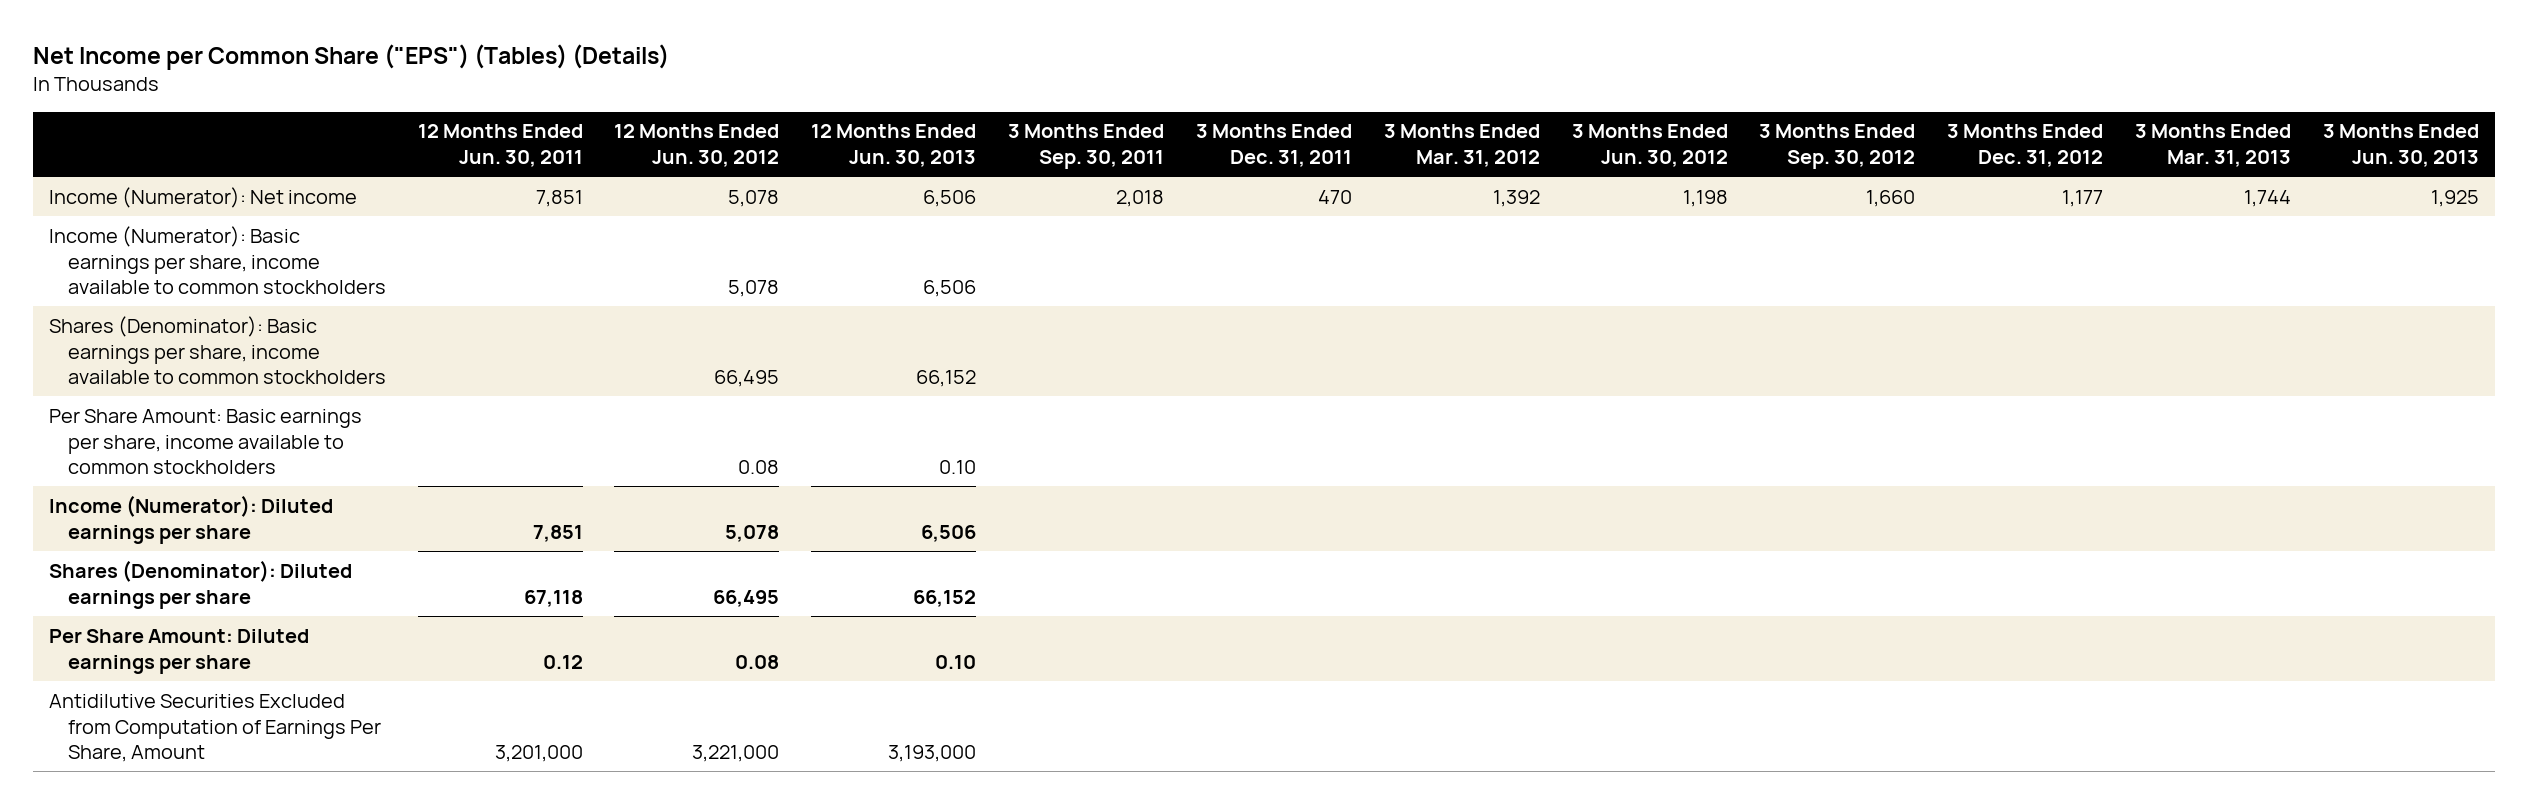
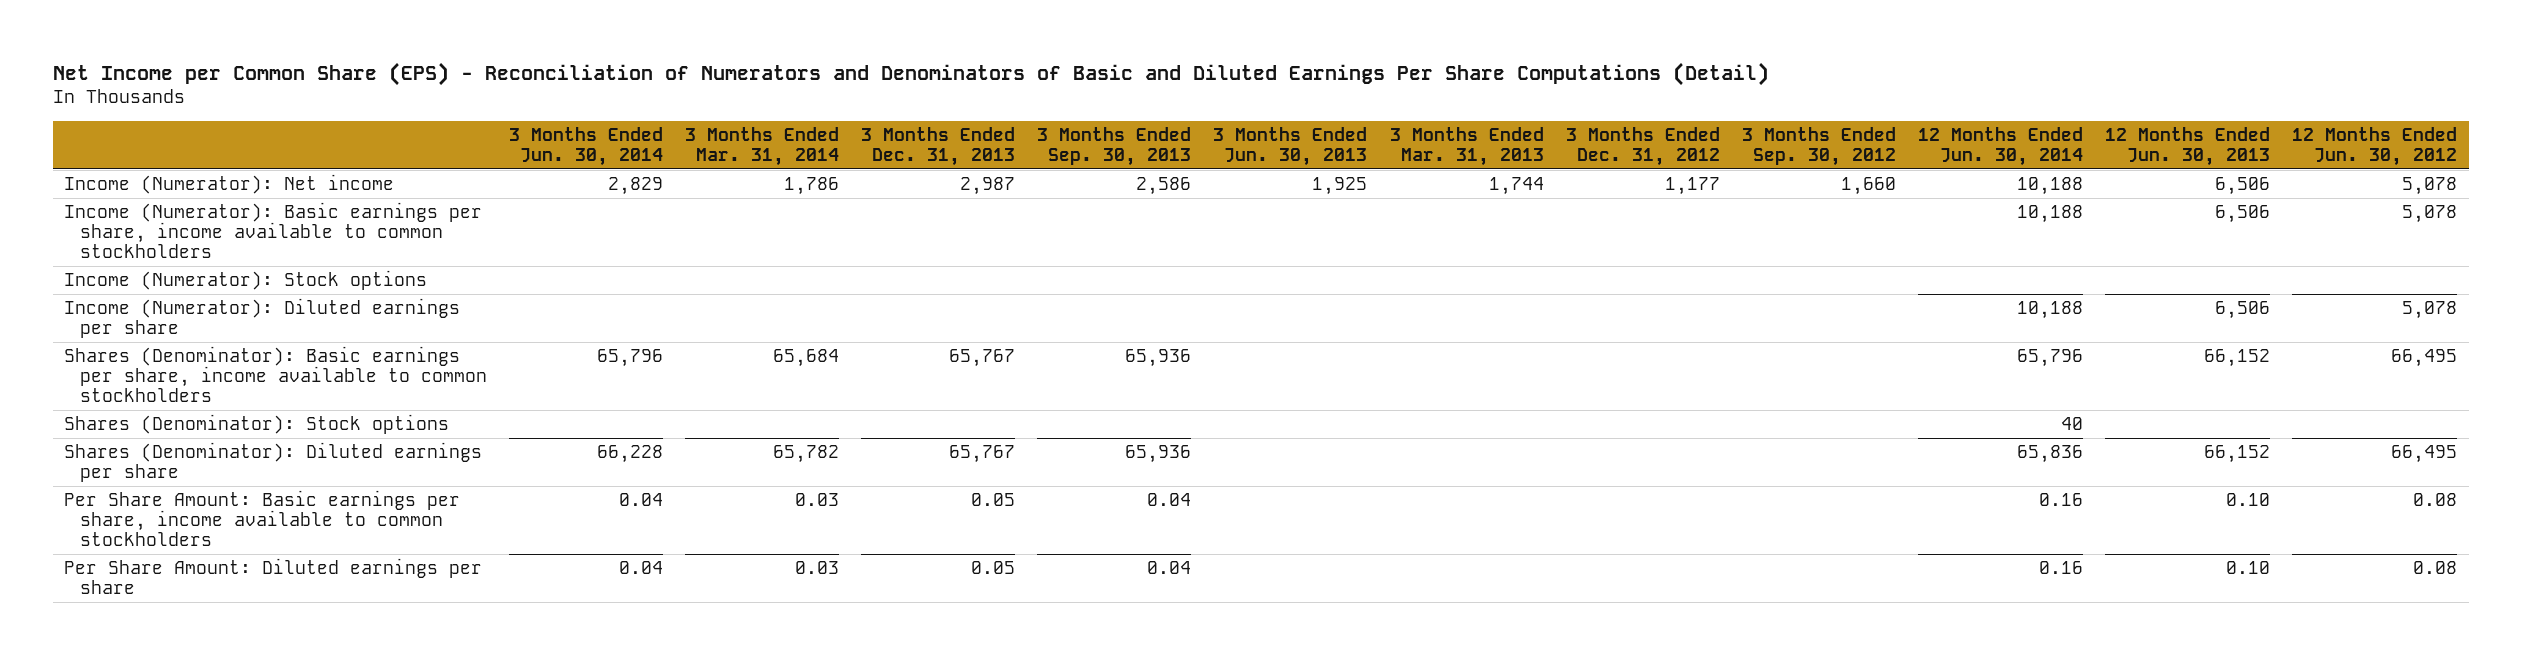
- Net Income per Common Share ("EPS") (Tables) (Details)
+ Net Income per Common Share (EPS) - Reconciliation of Numerators and Denominators of Basic and Diluted Earnings Per Share Computations (Detail)
- | 12 Months Ended Jun. 30, 2011 | 12 Months Ended Jun. 30, 2012 | 12 Months Ended Jun. 30, 2013 | 3 Months Ended Sep. 30, 2011 | 3 Months Ended Dec. 31, 2011 | 3 Months Ended Mar. 31, 2012 | 3 Months Ended Jun. 30, 2012 | 3 Months Ended Sep. 30, 2012 | 3 Months Ended Dec. 31, 2012 | 3 Months Ended Mar. 31, 2013 | 3 Months Ended Jun. 30, 2013
+ | 3 Months Ended Jun. 30, 2014 | 3 Months Ended Mar. 31, 2014 | 3 Months Ended Dec. 31, 2013 | 3 Months Ended Sep. 30, 2013 | 3 Months Ended Jun. 30, 2013 | 3 Months Ended Mar. 31, 2013 | 3 Months Ended Dec. 31, 2012 | 3 Months Ended Sep. 30, 2012 | 12 Months Ended Jun. 30, 2014 | 12 Months Ended Jun. 30, 2013 | 12 Months Ended Jun. 30, 2012
+ Income (Numerator): Stock options
moved down: Shares (Denominator): Basic earnings per share, income available to common stockholders | 65,796 | 65,684 | 65,767 | 65,936 | | | | | 65,796 | 66,152 | 66,495
+ Shares (Denominator): Stock options | | | | | | | | | 40 | |
moved down: Per Share Amount: Basic earnings per share, income available to common stockholders | 0.04 | 0.03 | 0.05 | 0.04 | | | | | 0.16 | 0.10 | 0.08
- Antidilutive Securities Excluded from Computation of Earnings Per Share, Amount | 3,201,000 | 3,221,000 | 3,193,000 | | | | | | | |

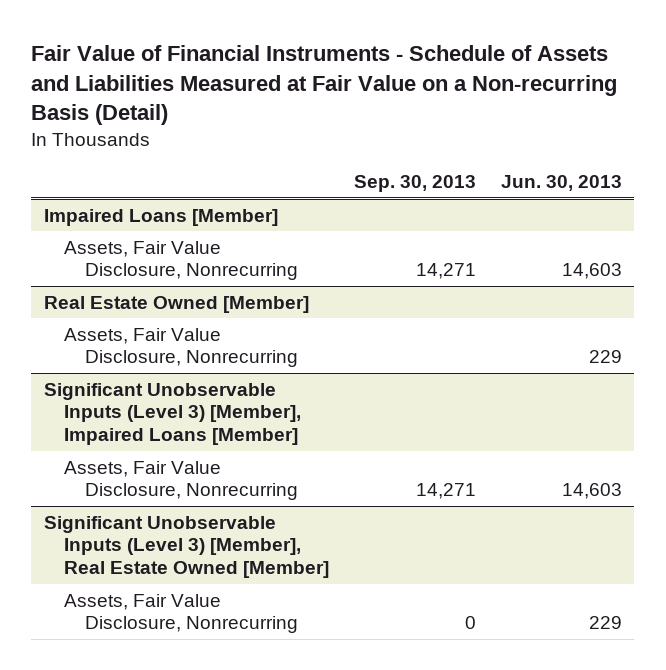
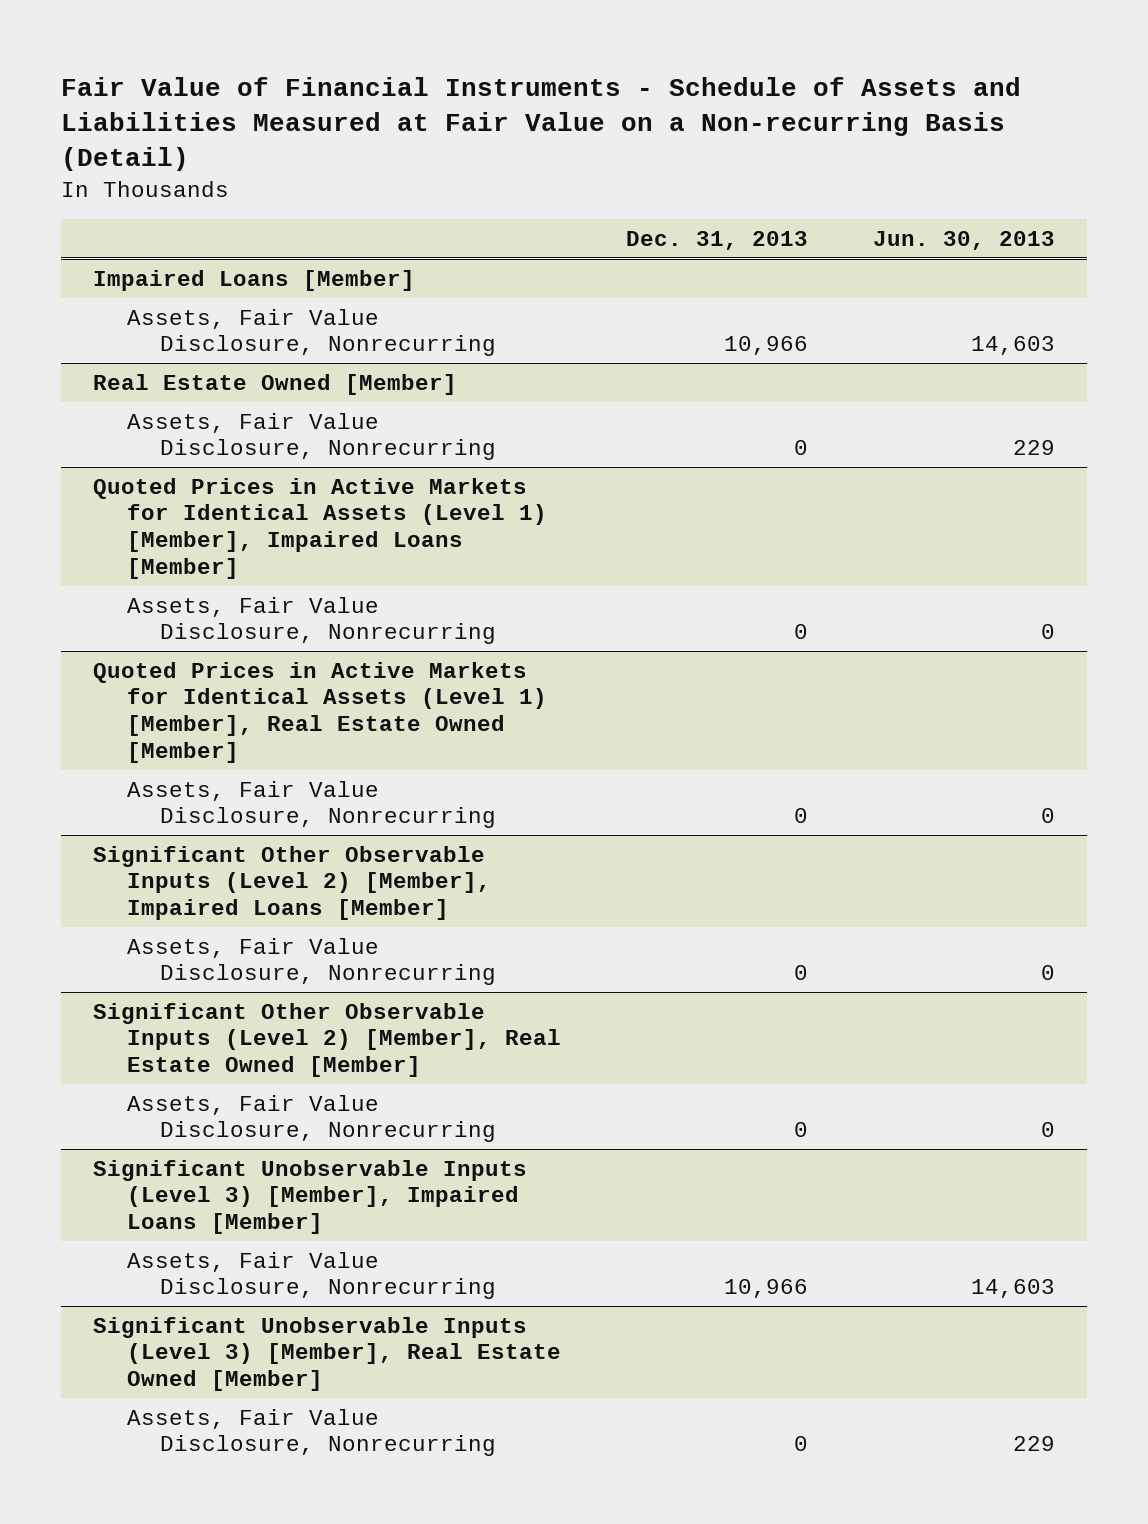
- | Sep. 30, 2013 | Jun. 30, 2013
+ | Dec. 31, 2013 | Jun. 30, 2013
+ Quoted Prices in Active Markets for Identical Assets (Level 1) [Member], Impaired Loans [Member]
+ Assets, Fair Value Disclosure, Nonrecurring | 0 | 0
+ Quoted Prices in Active Markets for Identical Assets (Level 1) [Member], Real Estate Owned [Member]
+ Assets, Fair Value Disclosure, Nonrecurring | 0 | 0
+ Significant Other Observable Inputs (Level 2) [Member], Impaired Loans [Member]
+ Assets, Fair Value Disclosure, Nonrecurring | 0 | 0
+ Significant Other Observable Inputs (Level 2) [Member], Real Estate Owned [Member]
+ Assets, Fair Value Disclosure, Nonrecurring | 0 | 0

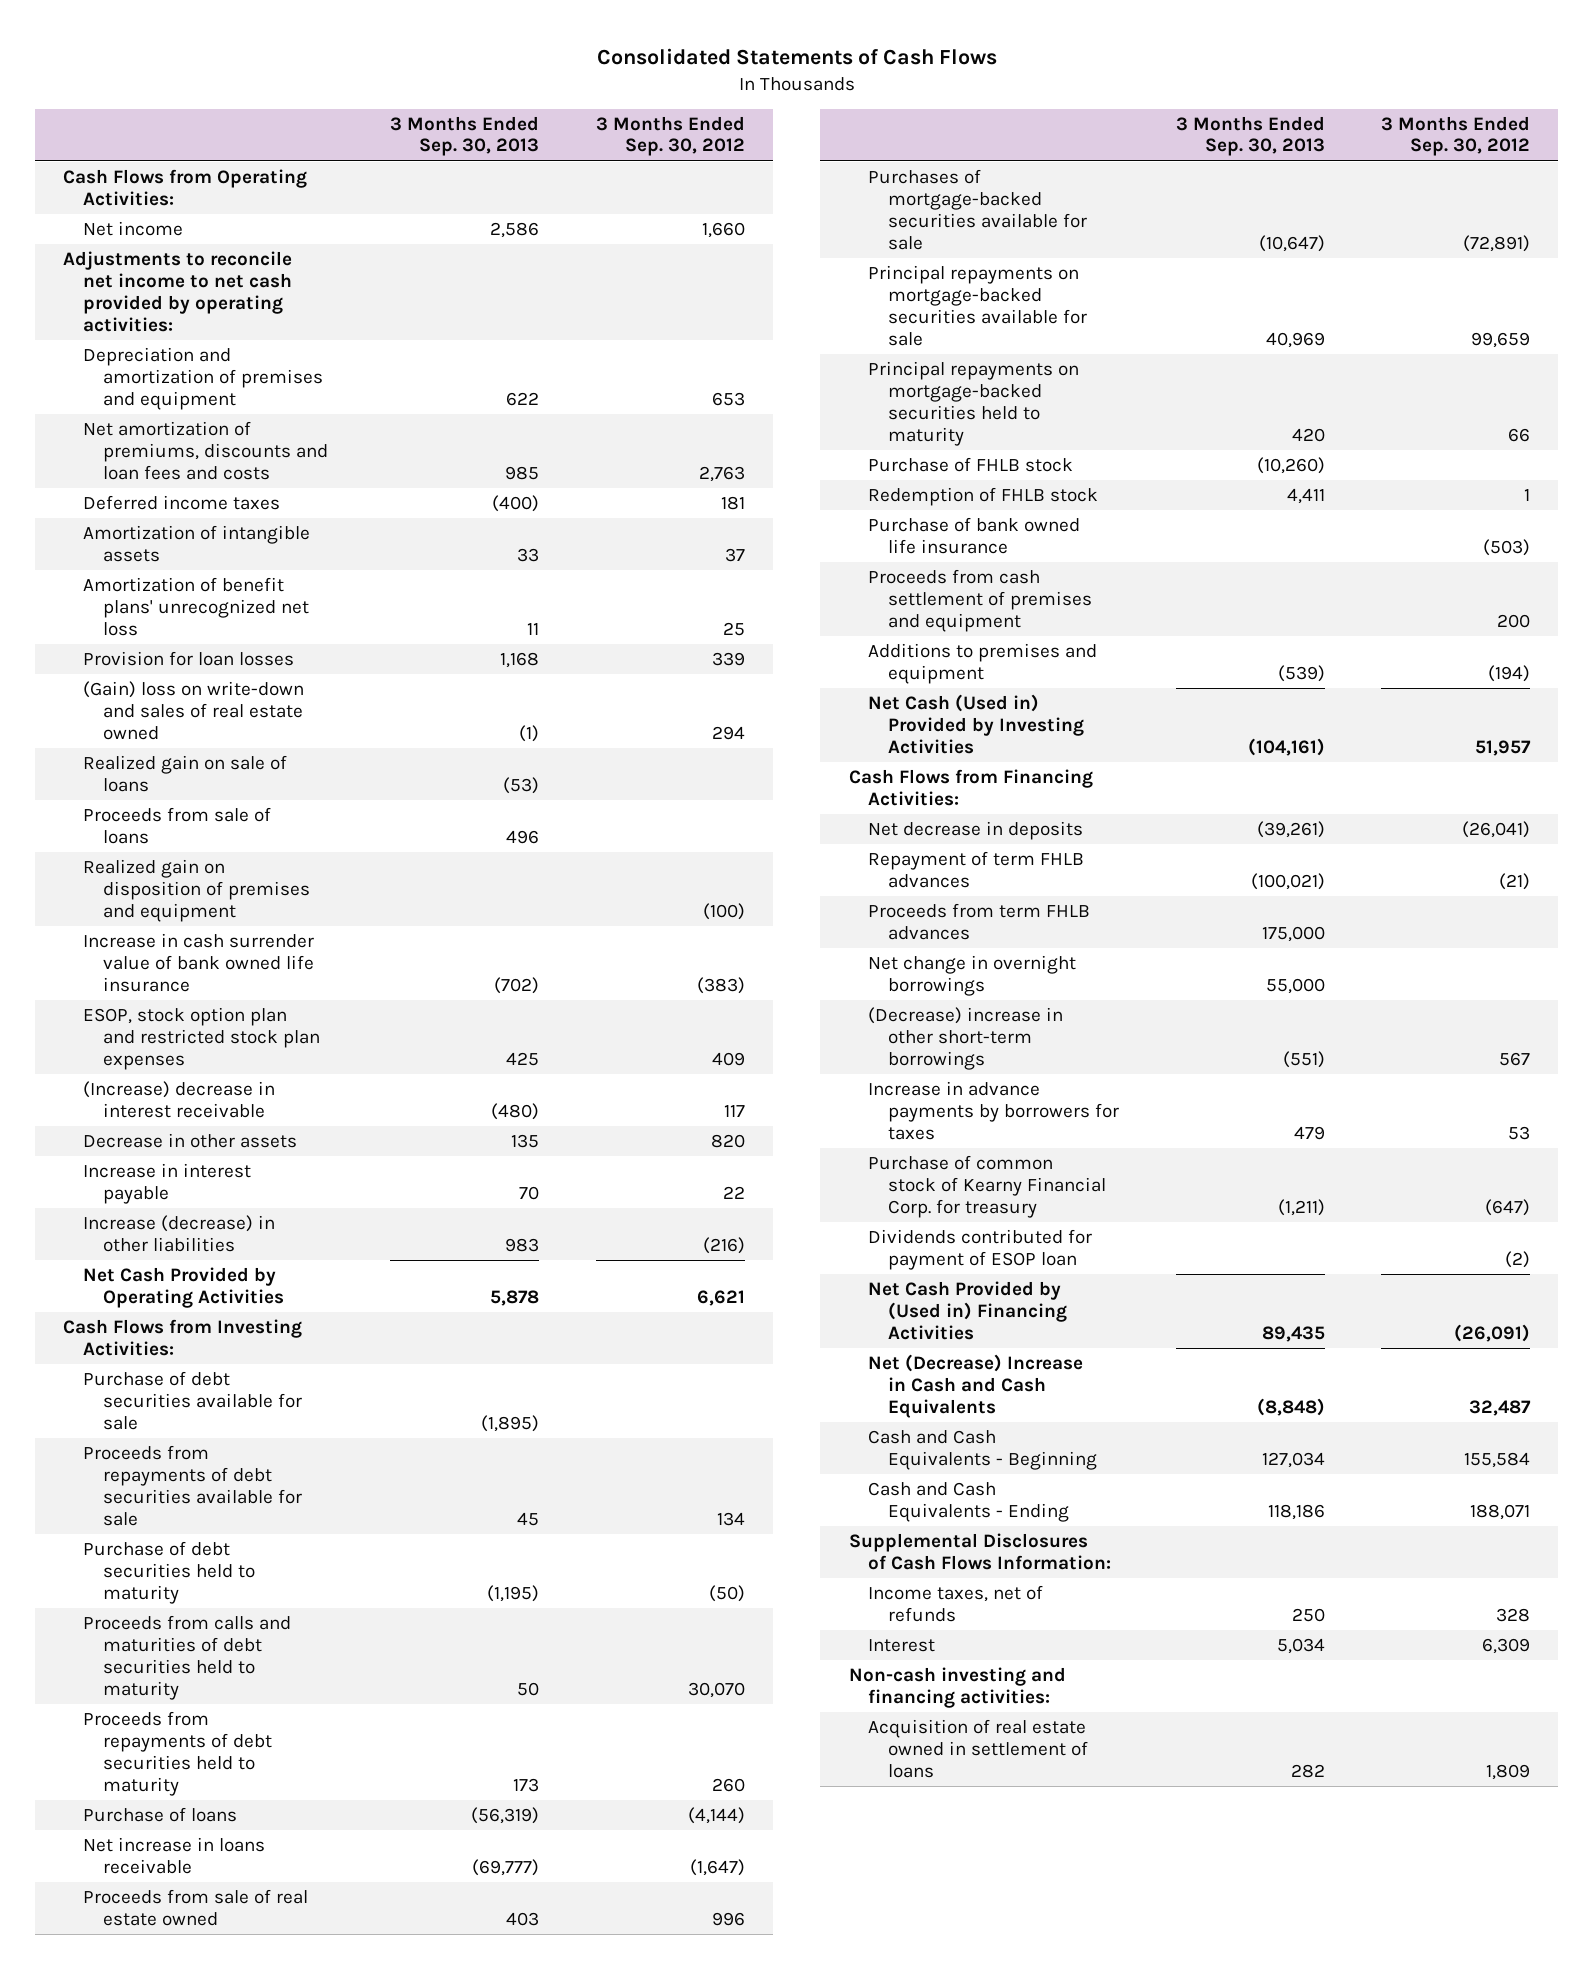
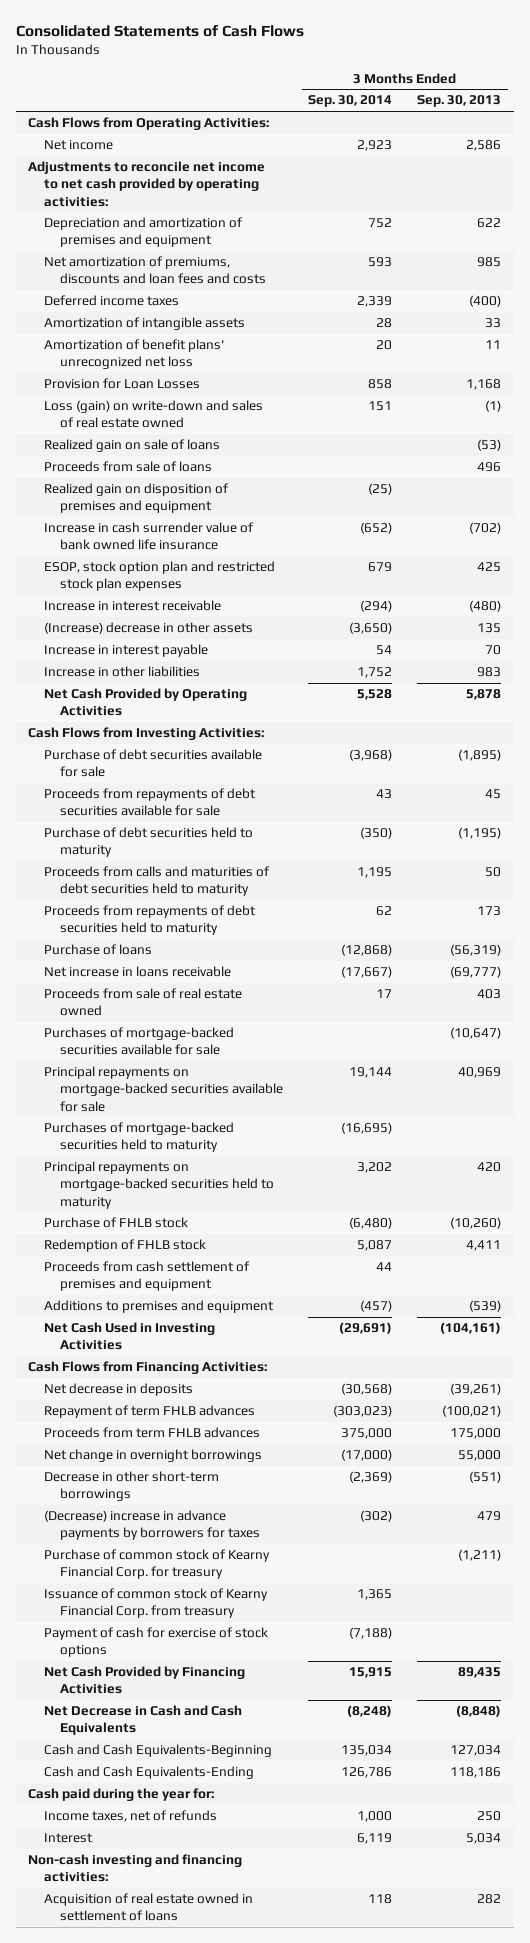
- | 3 Months Ended Sep. 30, 2013 | 3 Months Ended Sep. 30, 2012
+ | 3 Months Ended Sep. 30, 2014 | 3 Months Ended Sep. 30, 2013
- Provision for loan losses | 1,168 | 339
- (Gain) loss on write-down and sales of real estate owned | (1) | 294
+ Provision for Loan Losses | 858 | 1,168
+ Loss (gain) on write-down and sales of real estate owned | 151 | (1)
- (Increase) decrease in interest receivable | (480) | 117
- Decrease in other assets | 135 | 820
+ Increase in interest receivable | (294) | (480)
+ (Increase) decrease in other assets | (3,650) | 135
- Increase (decrease) in other liabilities | 983 | (216)
+ Increase in other liabilities | 1,752 | 983
+ Purchases of mortgage-backed securities held to maturity | (16,695) |
- Purchase of bank owned life insurance | | (503)
- Net Cash (Used in) Provided by Investing Activities | (104,161) | 51,957
+ Net Cash Used in Investing Activities | (29,691) | (104,161)
- (Decrease) increase in other short-term borrowings | (551) | 567
- Increase in advance payments by borrowers for taxes | 479 | 53
+ Decrease in other short-term borrowings | (2,369) | (551)
+ (Decrease) increase in advance payments by borrowers for taxes | (302) | 479
- Dividends contributed for payment of ESOP loan | | (2)
- Net Cash Provided by (Used in) Financing Activities | 89,435 | (26,091)
- Net (Decrease) Increase in Cash and Cash Equivalents | (8,848) | 32,487
- Cash and Cash Equivalents - Beginning | 127,034 | 155,584
- Cash and Cash Equivalents - Ending | 118,186 | 188,071
- Supplemental Disclosures of Cash Flows Information:
+ Issuance of common stock of Kearny Financial Corp. from treasury | 1,365 |
+ Payment of cash for exercise of stock options | (7,188) |
+ Net Cash Provided by Financing Activities | 15,915 | 89,435
+ Net Decrease in Cash and Cash Equivalents | (8,248) | (8,848)
+ Cash and Cash Equivalents-Beginning | 135,034 | 127,034
+ Cash and Cash Equivalents-Ending | 126,786 | 118,186
+ Cash paid during the year for:

